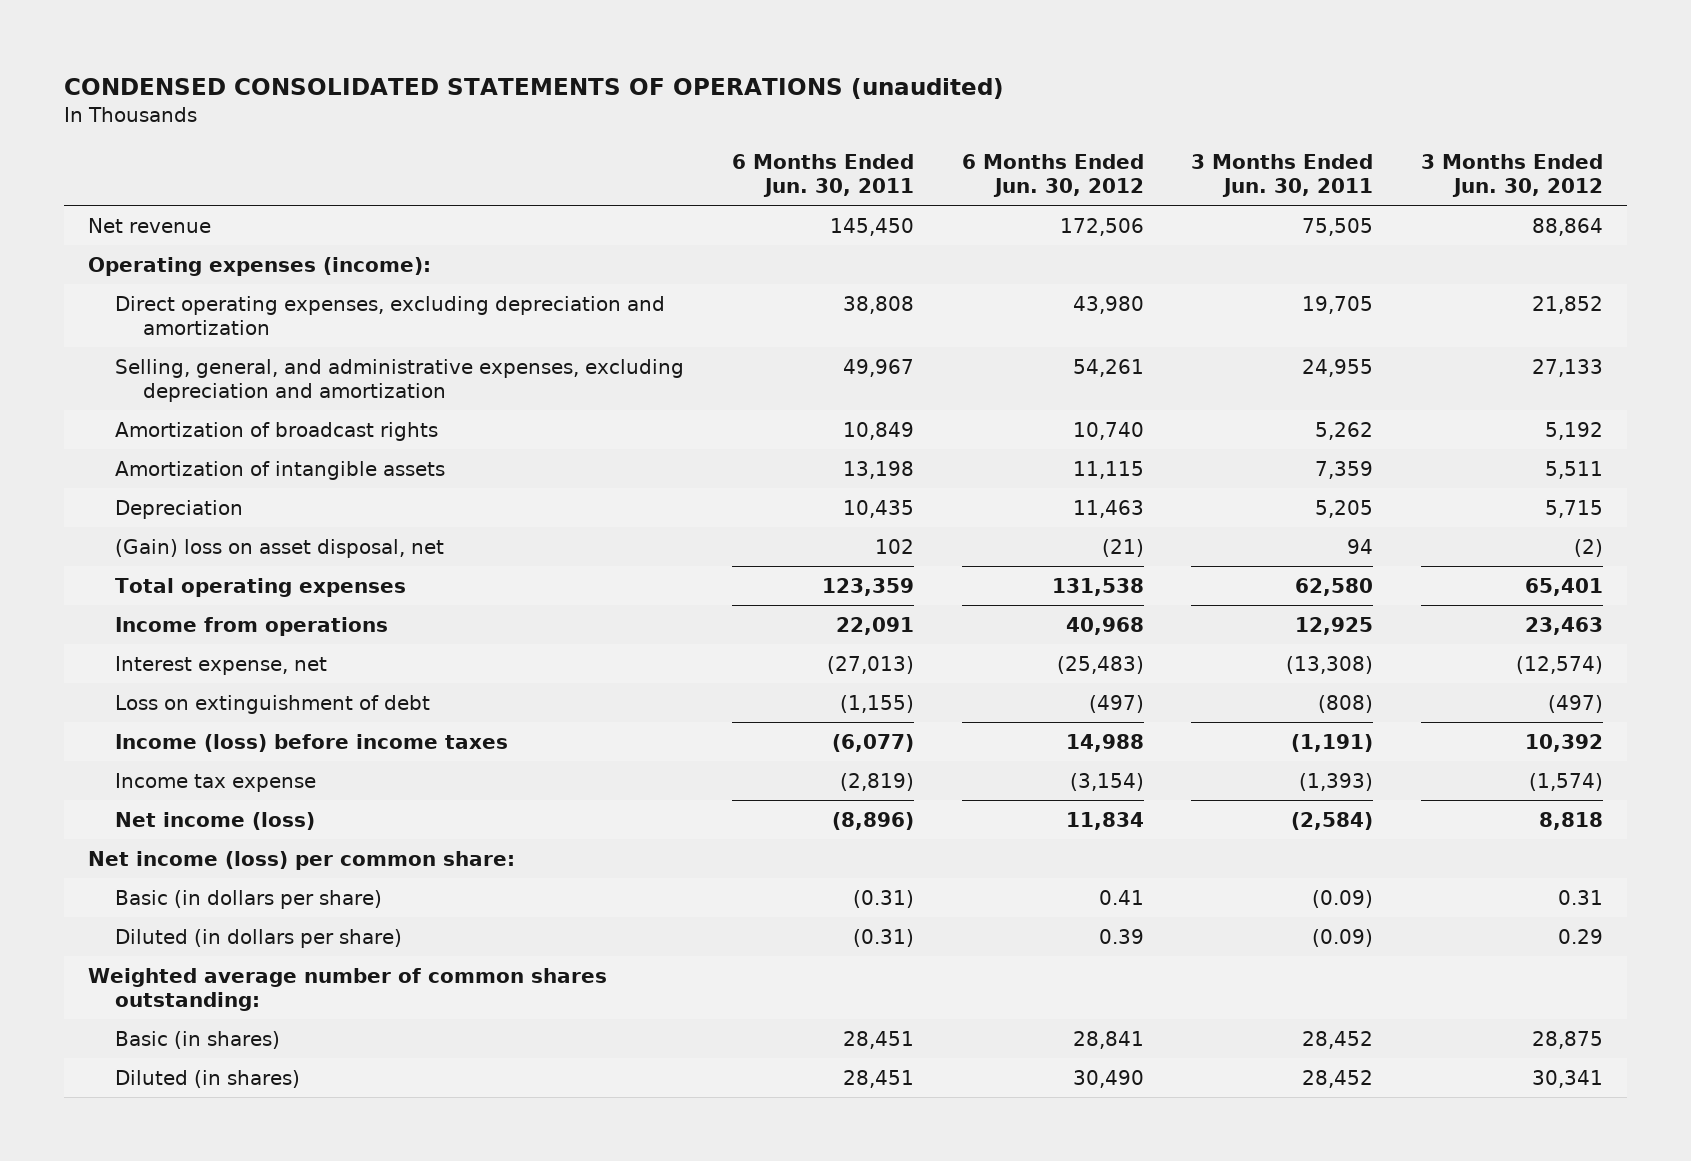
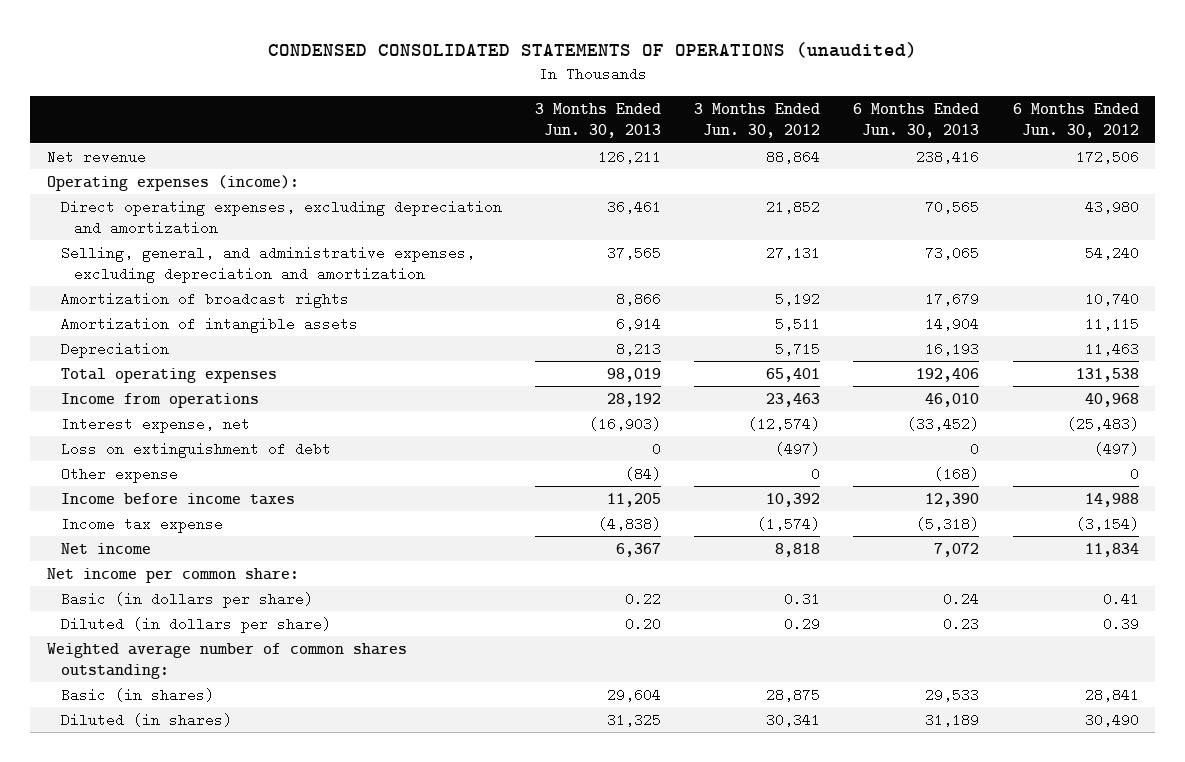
- | 6 Months Ended Jun. 30, 2011 | 6 Months Ended Jun. 30, 2012 | 3 Months Ended Jun. 30, 2011 | 3 Months Ended Jun. 30, 2012
+ | 3 Months Ended Jun. 30, 2013 | 3 Months Ended Jun. 30, 2012 | 6 Months Ended Jun. 30, 2013 | 6 Months Ended Jun. 30, 2012
- Selling, general, and administrative expenses, excluding depreciation and amortization | 49,967 | 54,261 | 24,955 | 27,133
+ Selling, general, and administrative expenses, excluding depreciation and amortization | 37,565 | 27,131 | 73,065 | 54,240
- (Gain) loss on asset disposal, net | 102 | (21) | 94 | (2)
- Income (loss) before income taxes | (6,077) | 14,988 | (1,191) | 10,392
+ Other expense | (84) | 0 | (168) | 0
+ Income before income taxes | 11,205 | 10,392 | 12,390 | 14,988
- Net income (loss) | (8,896) | 11,834 | (2,584) | 8,818
- Net income (loss) per common share:
+ Net income | 6,367 | 8,818 | 7,072 | 11,834
+ Net income per common share:

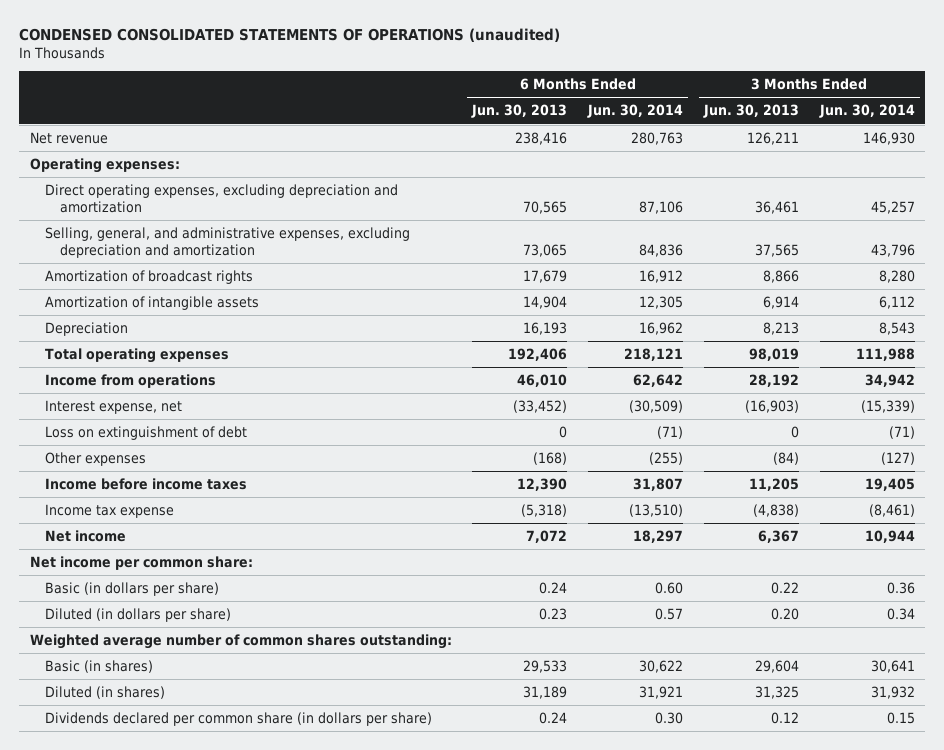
- | 3 Months Ended Jun. 30, 2013 | 3 Months Ended Jun. 30, 2012 | 6 Months Ended Jun. 30, 2013 | 6 Months Ended Jun. 30, 2012
+ | 6 Months Ended Jun. 30, 2013 | 6 Months Ended Jun. 30, 2014 | 3 Months Ended Jun. 30, 2013 | 3 Months Ended Jun. 30, 2014
- Operating expenses (income):
+ Operating expenses:
- Other expense | (84) | 0 | (168) | 0
+ Other expenses | (168) | (255) | (84) | (127)
+ Dividends declared per common share (in dollars per share) | 0.24 | 0.30 | 0.12 | 0.15

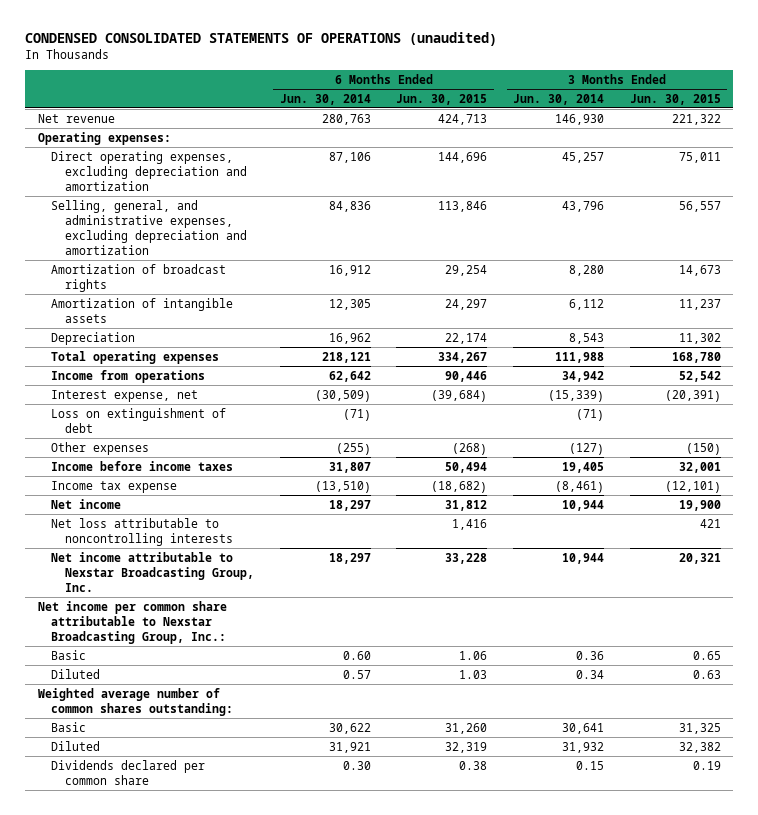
- | 6 Months Ended Jun. 30, 2013 | 6 Months Ended Jun. 30, 2014 | 3 Months Ended Jun. 30, 2013 | 3 Months Ended Jun. 30, 2014
+ | 6 Months Ended Jun. 30, 2014 | 6 Months Ended Jun. 30, 2015 | 3 Months Ended Jun. 30, 2014 | 3 Months Ended Jun. 30, 2015
- Net income per common share:
- Basic (in dollars per share) | 0.24 | 0.60 | 0.22 | 0.36
- Diluted (in dollars per share) | 0.23 | 0.57 | 0.20 | 0.34
+ Net loss attributable to noncontrolling interests | | 1,416 | | 421
+ Net income attributable to Nexstar Broadcasting Group, Inc. | 18,297 | 33,228 | 10,944 | 20,321
+ Net income per common share attributable to Nexstar Broadcasting Group, Inc.:
+ Basic | 0.60 | 1.06 | 0.36 | 0.65
+ Diluted | 0.57 | 1.03 | 0.34 | 0.63
- Basic (in shares) | 29,533 | 30,622 | 29,604 | 30,641
- Diluted (in shares) | 31,189 | 31,921 | 31,325 | 31,932
- Dividends declared per common share (in dollars per share) | 0.24 | 0.30 | 0.12 | 0.15
+ Basic | 30,622 | 31,260 | 30,641 | 31,325
+ Diluted | 31,921 | 32,319 | 31,932 | 32,382
+ Dividends declared per common share | 0.30 | 0.38 | 0.15 | 0.19

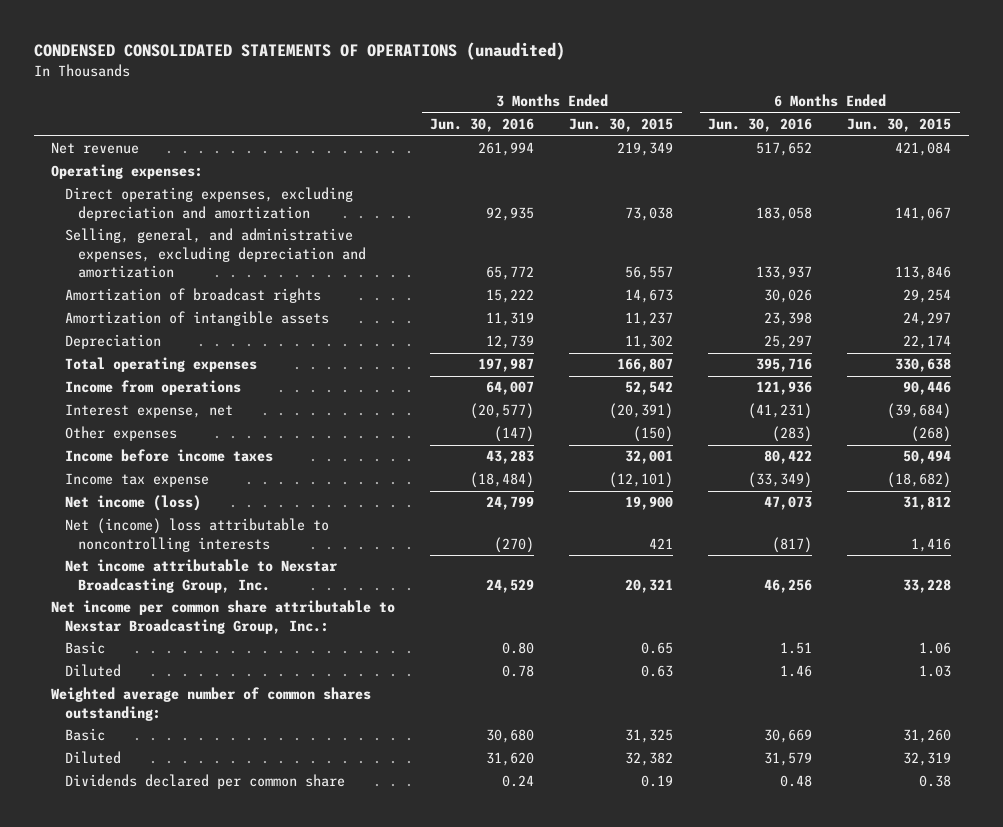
- | 6 Months Ended Jun. 30, 2014 | 6 Months Ended Jun. 30, 2015 | 3 Months Ended Jun. 30, 2014 | 3 Months Ended Jun. 30, 2015
+ | 3 Months Ended Jun. 30, 2016 | 3 Months Ended Jun. 30, 2015 | 6 Months Ended Jun. 30, 2016 | 6 Months Ended Jun. 30, 2015
- Net revenue | 280,763 | 424,713 | 146,930 | 221,322
+ Net revenue | 261,994 | 219,349 | 517,652 | 421,084
- Direct operating expenses, excluding depreciation and amortization | 87,106 | 144,696 | 45,257 | 75,011
+ Direct operating expenses, excluding depreciation and amortization | 92,935 | 73,038 | 183,058 | 141,067
- Total operating expenses | 218,121 | 334,267 | 111,988 | 168,780
+ Total operating expenses | 197,987 | 166,807 | 395,716 | 330,638
- Loss on extinguishment of debt | (71) | | (71) |
- Net income | 18,297 | 31,812 | 10,944 | 19,900
- Net loss attributable to noncontrolling interests | | 1,416 | | 421
+ Net income (loss) | 24,799 | 19,900 | 47,073 | 31,812
+ Net (income) loss attributable to noncontrolling interests | (270) | 421 | (817) | 1,416

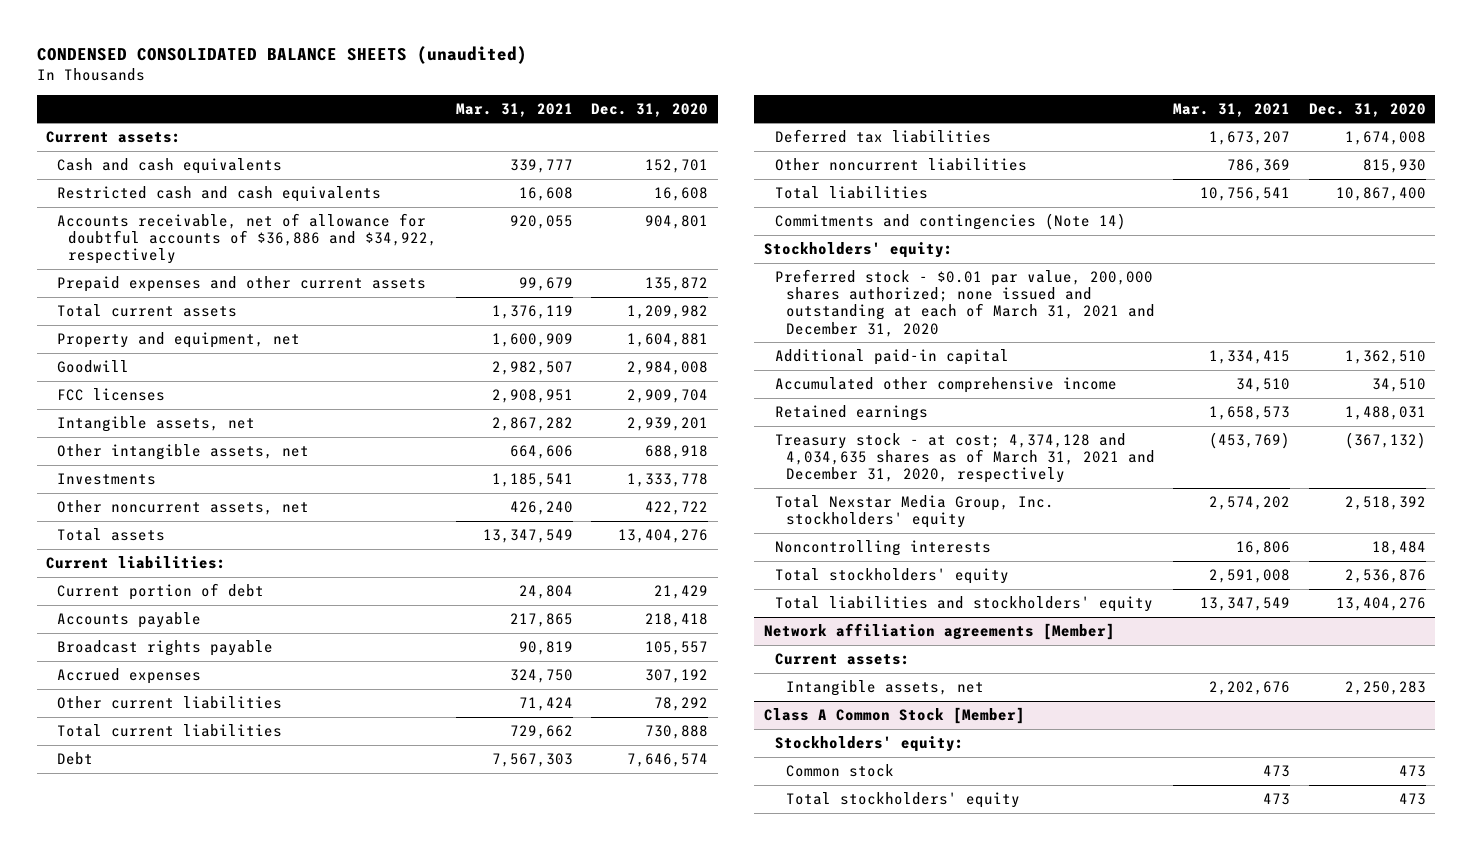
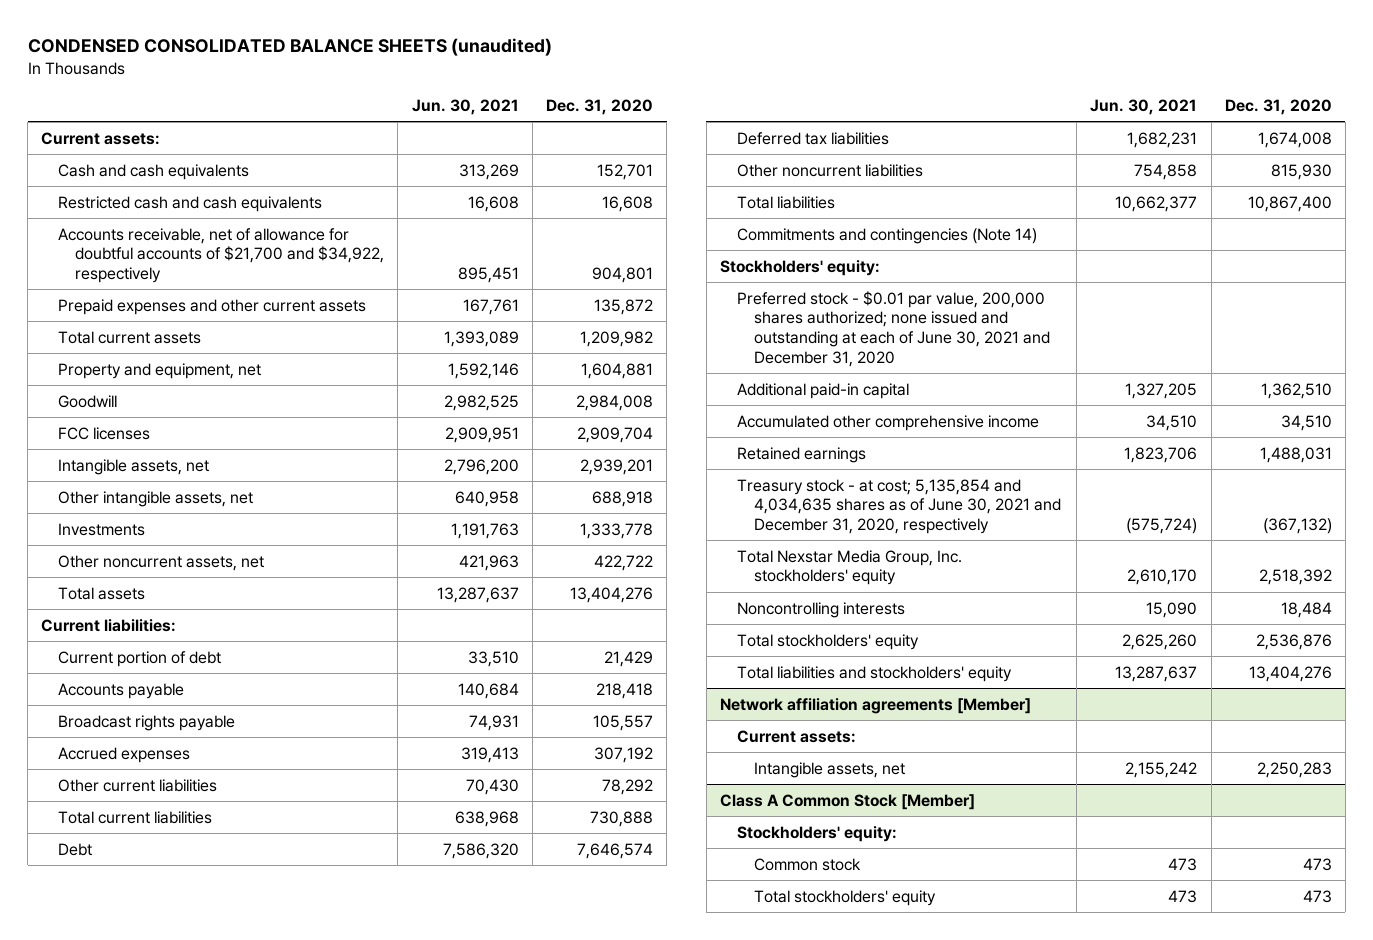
- | Mar. 31, 2021 | Dec. 31, 2020
+ | Jun. 30, 2021 | Dec. 31, 2020
- Accounts receivable, net of allowance for doubtful accounts of $36,886 and $34,922, respectively | 920,055 | 904,801
+ Accounts receivable, net of allowance for doubtful accounts of $21,700 and $34,922, respectively | 895,451 | 904,801
- Preferred stock - $0.01 par value, 200,000 shares authorized; none issued and outstanding at each of March 31, 2021 and December 31, 2020
+ Preferred stock - $0.01 par value, 200,000 shares authorized; none issued and outstanding at each of June 30, 2021 and December 31, 2020
- Treasury stock - at cost; 4,374,128 and 4,034,635 shares as of March 31, 2021 and December 31, 2020, respectively | (453,769) | (367,132)
+ Treasury stock - at cost; 5,135,854 and 4,034,635 shares as of June 30, 2021 and December 31, 2020, respectively | (575,724) | (367,132)

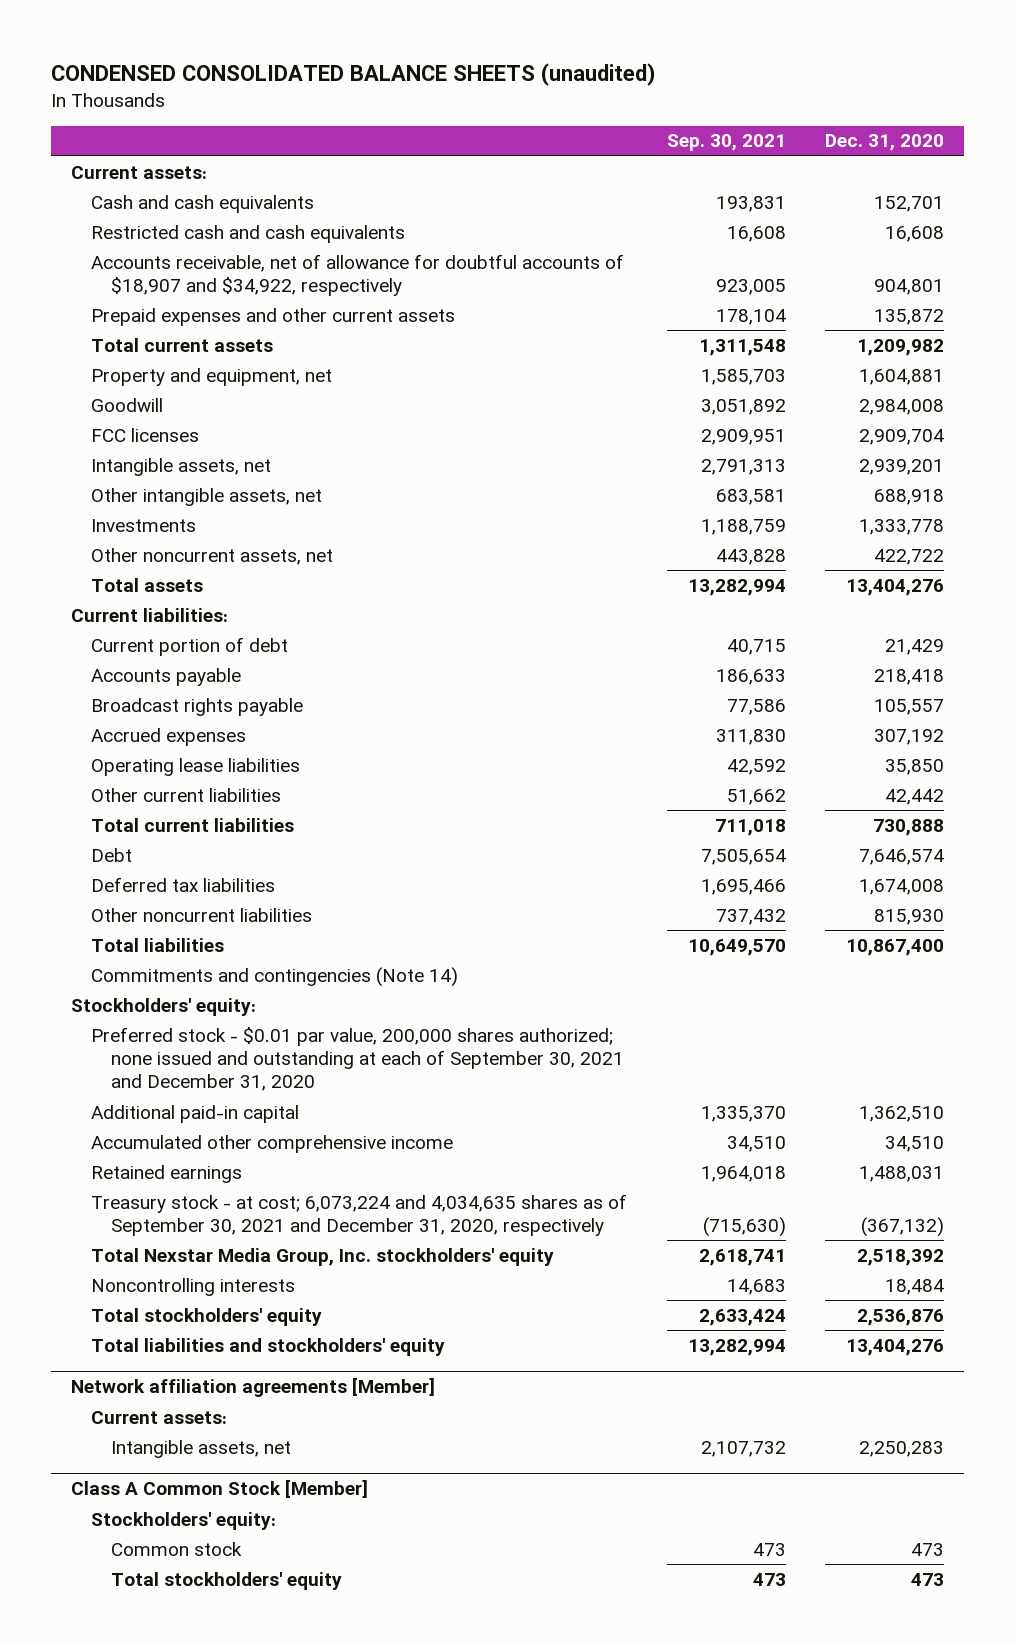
- | Jun. 30, 2021 | Dec. 31, 2020
+ | Sep. 30, 2021 | Dec. 31, 2020
- Accounts receivable, net of allowance for doubtful accounts of $21,700 and $34,922, respectively | 895,451 | 904,801
+ Accounts receivable, net of allowance for doubtful accounts of $18,907 and $34,922, respectively | 923,005 | 904,801
- Other current liabilities | 70,430 | 78,292
+ Operating lease liabilities | 42,592 | 35,850
+ Other current liabilities | 51,662 | 42,442
- Preferred stock - $0.01 par value, 200,000 shares authorized; none issued and outstanding at each of June 30, 2021 and December 31, 2020
+ Preferred stock - $0.01 par value, 200,000 shares authorized; none issued and outstanding at each of September 30, 2021 and December 31, 2020
- Treasury stock - at cost; 5,135,854 and 4,034,635 shares as of June 30, 2021 and December 31, 2020, respectively | (575,724) | (367,132)
+ Treasury stock - at cost; 6,073,224 and 4,034,635 shares as of September 30, 2021 and December 31, 2020, respectively | (715,630) | (367,132)

